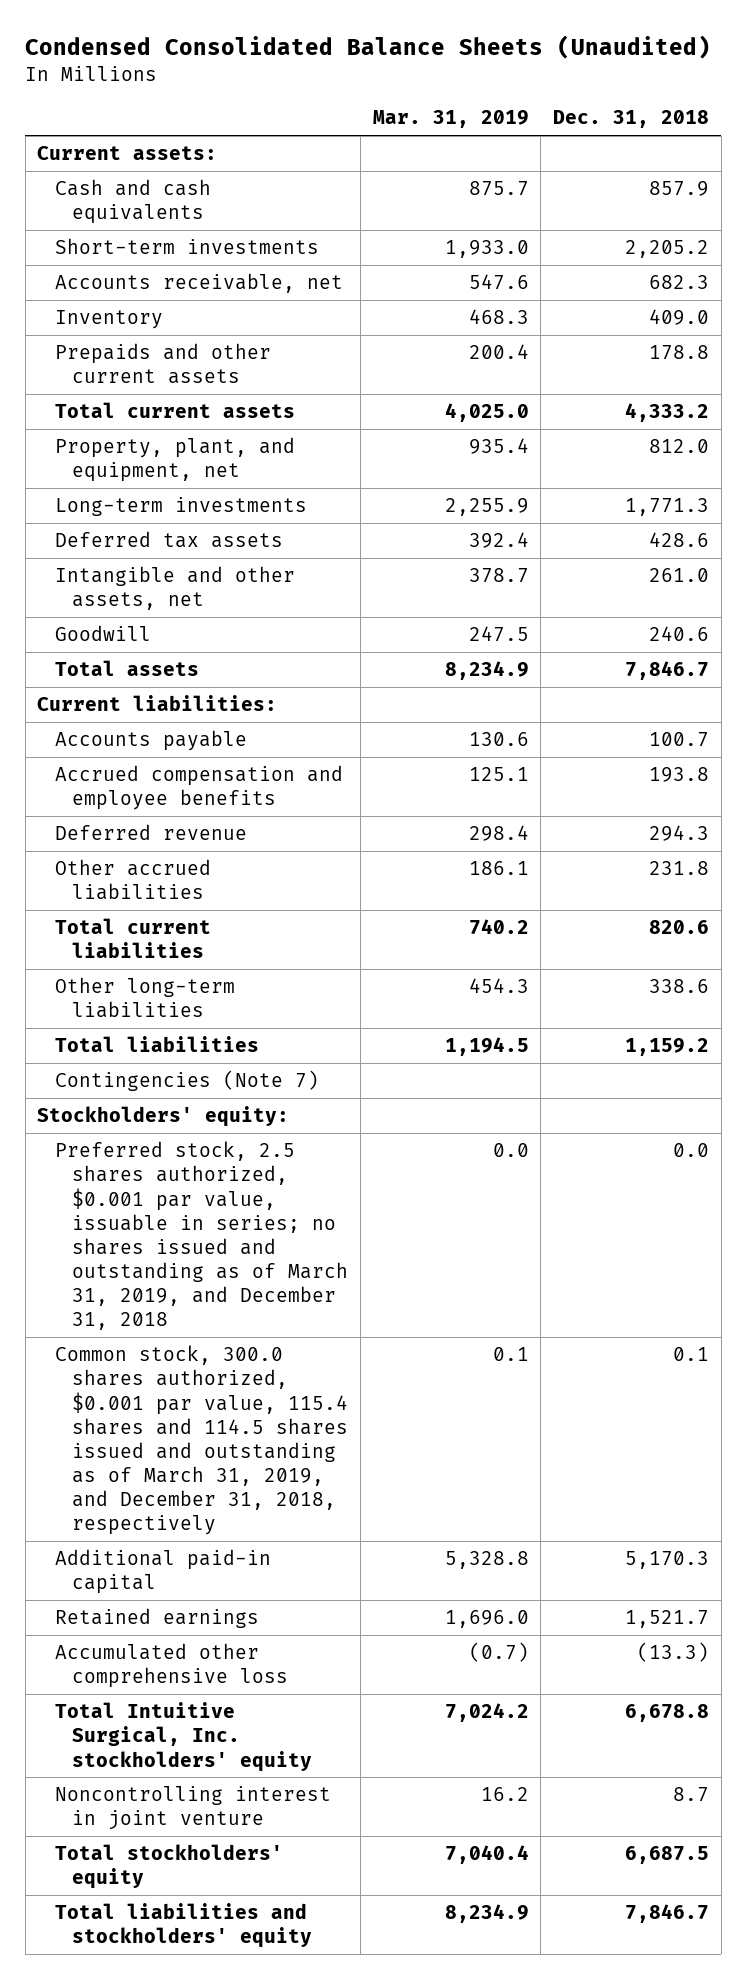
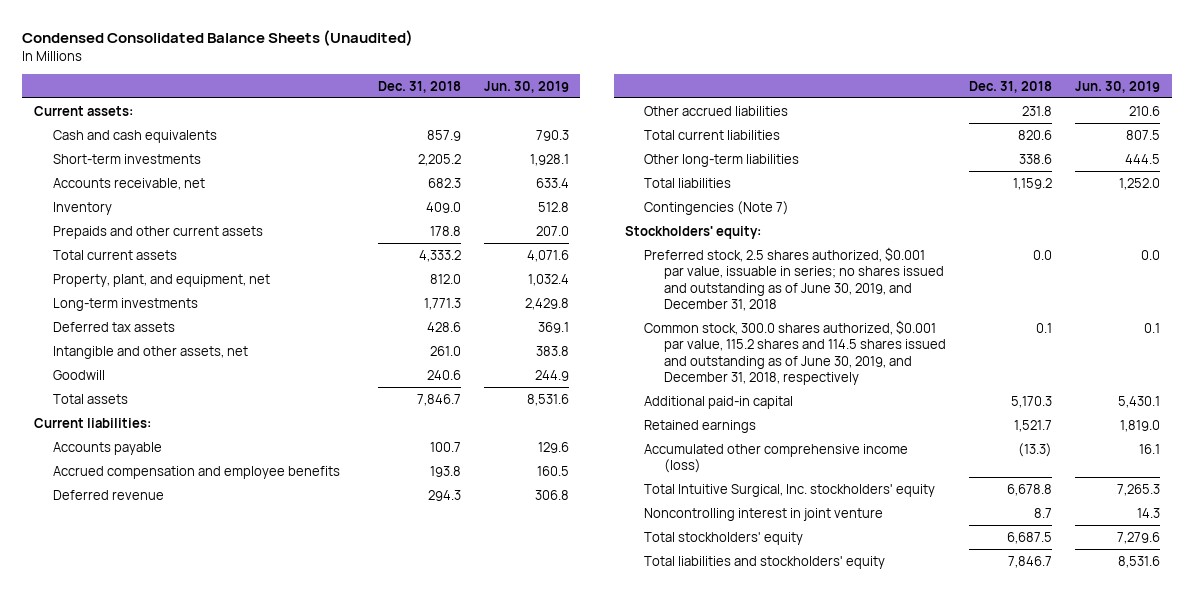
- | Mar. 31, 2019 | Dec. 31, 2018
+ | Dec. 31, 2018 | Jun. 30, 2019
- Preferred stock, 2.5 shares authorized, $0.001 par value, issuable in series; no shares issued and outstanding as of March 31, 2019, and December 31, 2018 | 0.0 | 0.0
- Common stock, 300.0 shares authorized, $0.001 par value, 115.4 shares and 114.5 shares issued and outstanding as of March 31, 2019, and December 31, 2018, respectively | 0.1 | 0.1
+ Preferred stock, 2.5 shares authorized, $0.001 par value, issuable in series; no shares issued and outstanding as of June 30, 2019, and December 31, 2018 | 0.0 | 0.0
+ Common stock, 300.0 shares authorized, $0.001 par value, 115.2 shares and 114.5 shares issued and outstanding as of June 30, 2019, and December 31, 2018, respectively | 0.1 | 0.1
- Accumulated other comprehensive loss | (0.7) | (13.3)
+ Accumulated other comprehensive income (loss) | (13.3) | 16.1

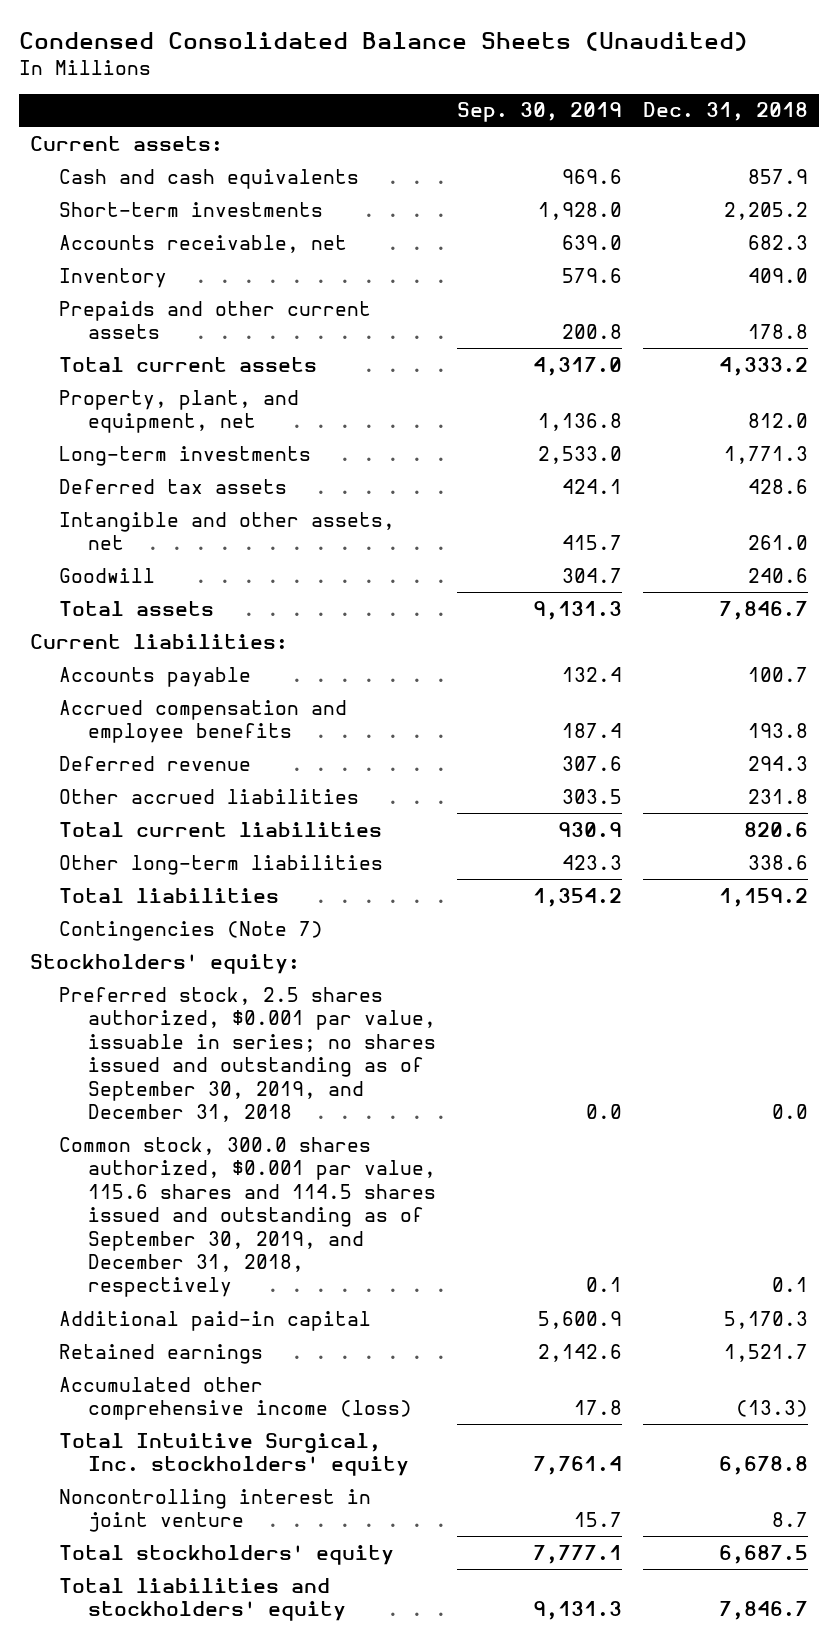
- | Dec. 31, 2018 | Jun. 30, 2019
+ | Sep. 30, 2019 | Dec. 31, 2018
- Preferred stock, 2.5 shares authorized, $0.001 par value, issuable in series; no shares issued and outstanding as of June 30, 2019, and December 31, 2018 | 0.0 | 0.0
- Common stock, 300.0 shares authorized, $0.001 par value, 115.2 shares and 114.5 shares issued and outstanding as of June 30, 2019, and December 31, 2018, respectively | 0.1 | 0.1
+ Preferred stock, 2.5 shares authorized, $0.001 par value, issuable in series; no shares issued and outstanding as of September 30, 2019, and December 31, 2018 | 0.0 | 0.0
+ Common stock, 300.0 shares authorized, $0.001 par value, 115.6 shares and 114.5 shares issued and outstanding as of September 30, 2019, and December 31, 2018, respectively | 0.1 | 0.1

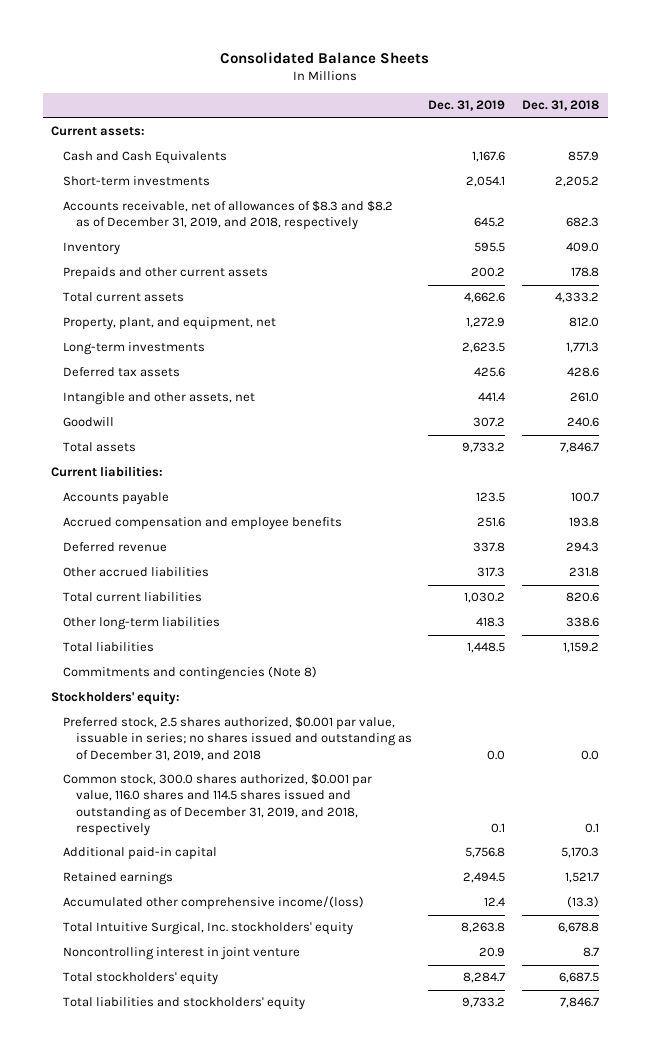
- Condensed Consolidated Balance Sheets (Unaudited)
+ Consolidated Balance Sheets
- | Sep. 30, 2019 | Dec. 31, 2018
+ | Dec. 31, 2019 | Dec. 31, 2018
- Cash and cash equivalents | 969.6 | 857.9
+ Cash and Cash Equivalents | 1,167.6 | 857.9
- Accounts receivable, net | 639.0 | 682.3
+ Accounts receivable, net of allowances of $8.3 and $8.2 as of December 31, 2019, and 2018, respectively | 645.2 | 682.3
- Contingencies (Note 7)
+ Commitments and contingencies (Note 8)
- Preferred stock, 2.5 shares authorized, $0.001 par value, issuable in series; no shares issued and outstanding as of September 30, 2019, and December 31, 2018 | 0.0 | 0.0
- Common stock, 300.0 shares authorized, $0.001 par value, 115.6 shares and 114.5 shares issued and outstanding as of September 30, 2019, and December 31, 2018, respectively | 0.1 | 0.1
+ Preferred stock, 2.5 shares authorized, $0.001 par value, issuable in series; no shares issued and outstanding as of December 31, 2019, and 2018 | 0.0 | 0.0
+ Common stock, 300.0 shares authorized, $0.001 par value, 116.0 shares and 114.5 shares issued and outstanding as of December 31, 2019, and 2018, respectively | 0.1 | 0.1
- Accumulated other comprehensive income (loss) | 17.8 | (13.3)
+ Accumulated other comprehensive income/(loss) | 12.4 | (13.3)

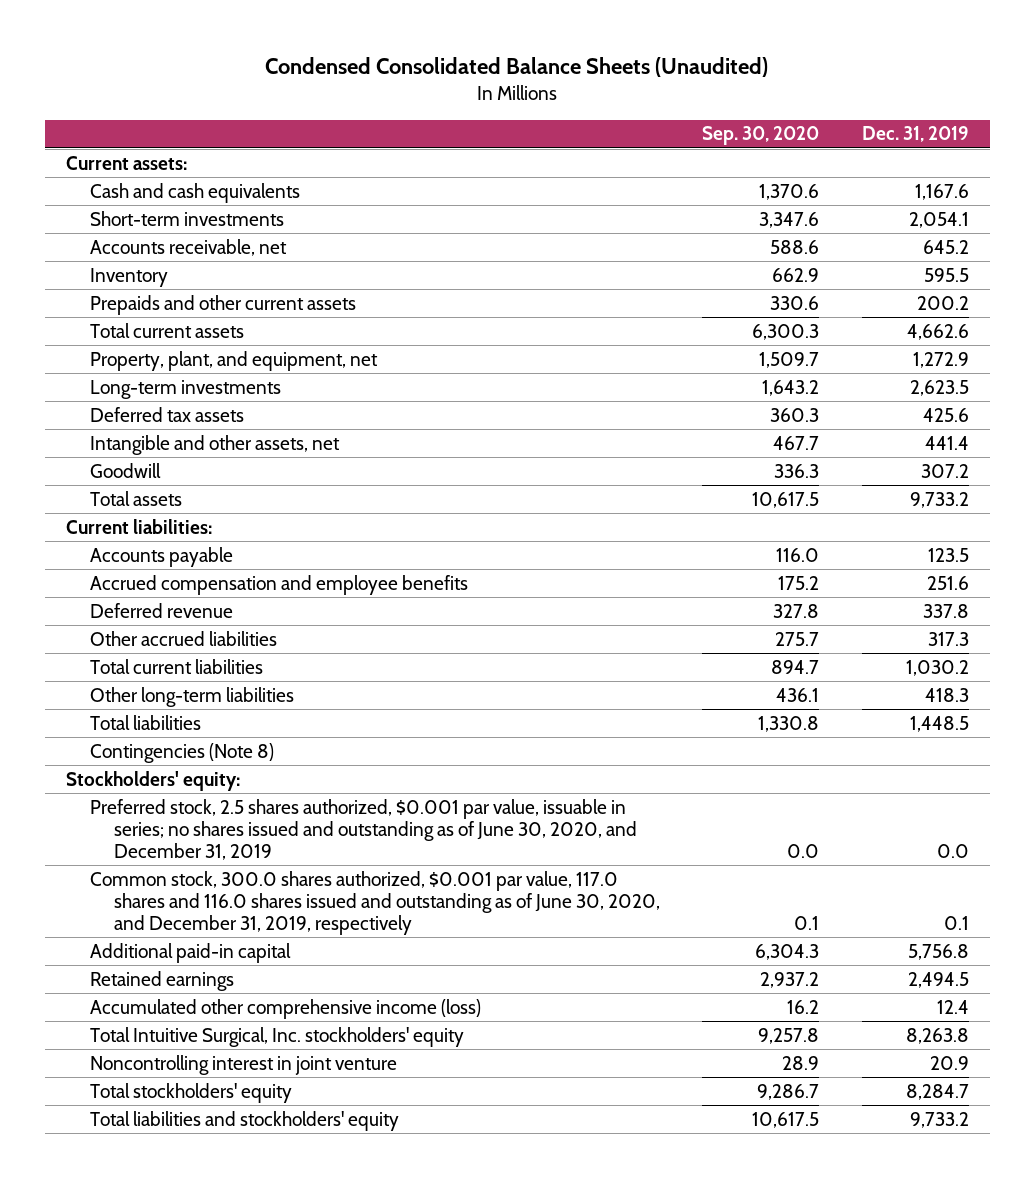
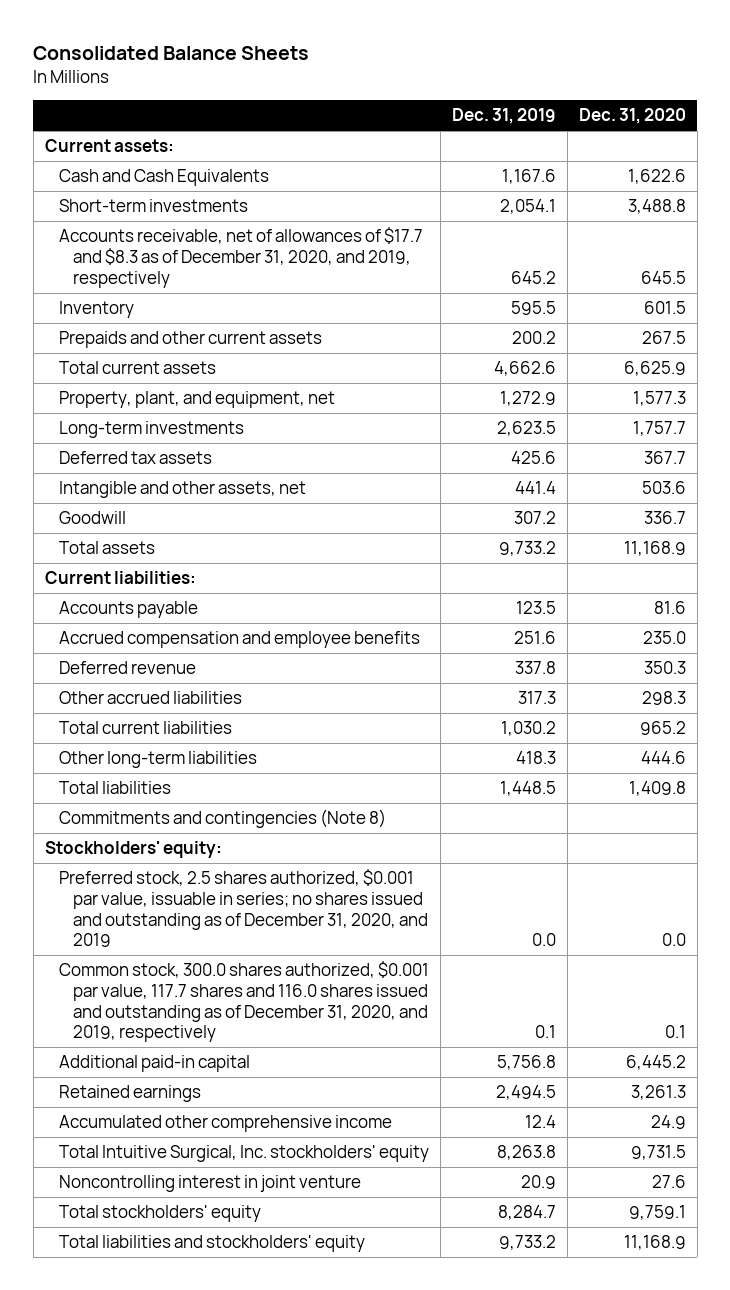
- Condensed Consolidated Balance Sheets (Unaudited)
+ Consolidated Balance Sheets
- | Sep. 30, 2020 | Dec. 31, 2019
+ | Dec. 31, 2019 | Dec. 31, 2020
- Cash and cash equivalents | 1,370.6 | 1,167.6
+ Cash and Cash Equivalents | 1,167.6 | 1,622.6
- Accounts receivable, net | 588.6 | 645.2
+ Accounts receivable, net of allowances of $17.7 and $8.3 as of December 31, 2020, and 2019, respectively | 645.2 | 645.5
- Contingencies (Note 8)
+ Commitments and contingencies (Note 8)
- Preferred stock, 2.5 shares authorized, $0.001 par value, issuable in series; no shares issued and outstanding as of June 30, 2020, and December 31, 2019 | 0.0 | 0.0
- Common stock, 300.0 shares authorized, $0.001 par value, 117.0 shares and 116.0 shares issued and outstanding as of June 30, 2020, and December 31, 2019, respectively | 0.1 | 0.1
+ Preferred stock, 2.5 shares authorized, $0.001 par value, issuable in series; no shares issued and outstanding as of December 31, 2020, and 2019 | 0.0 | 0.0
+ Common stock, 300.0 shares authorized, $0.001 par value, 117.7 shares and 116.0 shares issued and outstanding as of December 31, 2020, and 2019, respectively | 0.1 | 0.1
- Accumulated other comprehensive income (loss) | 16.2 | 12.4
+ Accumulated other comprehensive income | 12.4 | 24.9

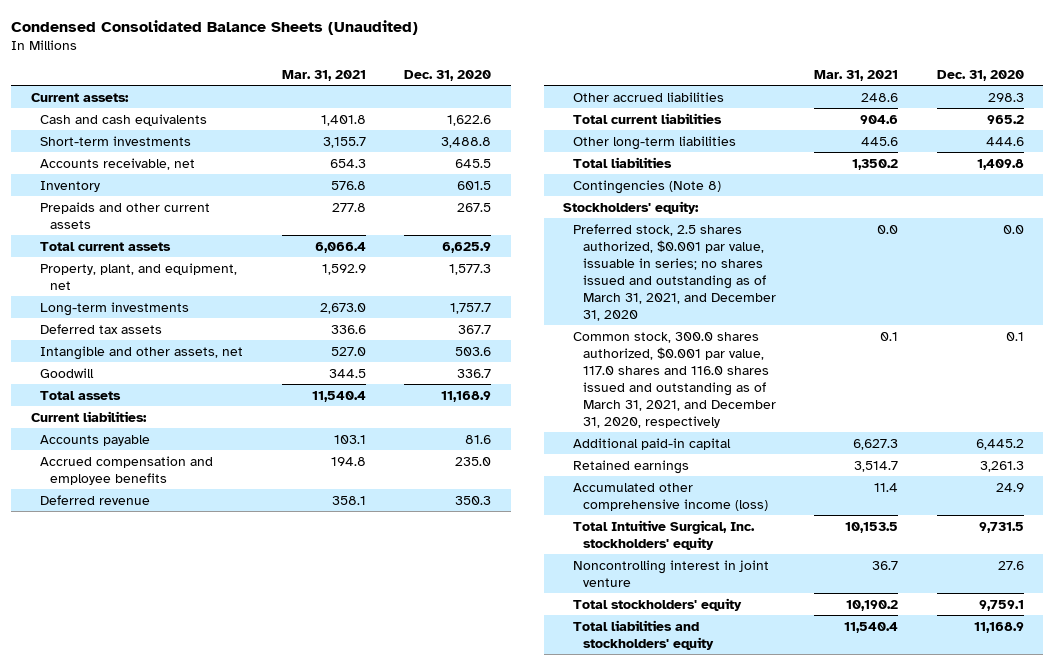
- Consolidated Balance Sheets
+ Condensed Consolidated Balance Sheets (Unaudited)
- | Dec. 31, 2019 | Dec. 31, 2020
+ | Mar. 31, 2021 | Dec. 31, 2020
- Cash and Cash Equivalents | 1,167.6 | 1,622.6
+ Cash and cash equivalents | 1,401.8 | 1,622.6
- Accounts receivable, net of allowances of $17.7 and $8.3 as of December 31, 2020, and 2019, respectively | 645.2 | 645.5
+ Accounts receivable, net | 654.3 | 645.5
- Commitments and contingencies (Note 8)
+ Contingencies (Note 8)
- Preferred stock, 2.5 shares authorized, $0.001 par value, issuable in series; no shares issued and outstanding as of December 31, 2020, and 2019 | 0.0 | 0.0
- Common stock, 300.0 shares authorized, $0.001 par value, 117.7 shares and 116.0 shares issued and outstanding as of December 31, 2020, and 2019, respectively | 0.1 | 0.1
+ Preferred stock, 2.5 shares authorized, $0.001 par value, issuable in series; no shares issued and outstanding as of March 31, 2021, and December 31, 2020 | 0.0 | 0.0
+ Common stock, 300.0 shares authorized, $0.001 par value, 117.0 shares and 116.0 shares issued and outstanding as of March 31, 2021, and December 31, 2020, respectively | 0.1 | 0.1
- Accumulated other comprehensive income | 12.4 | 24.9
+ Accumulated other comprehensive income (loss) | 11.4 | 24.9

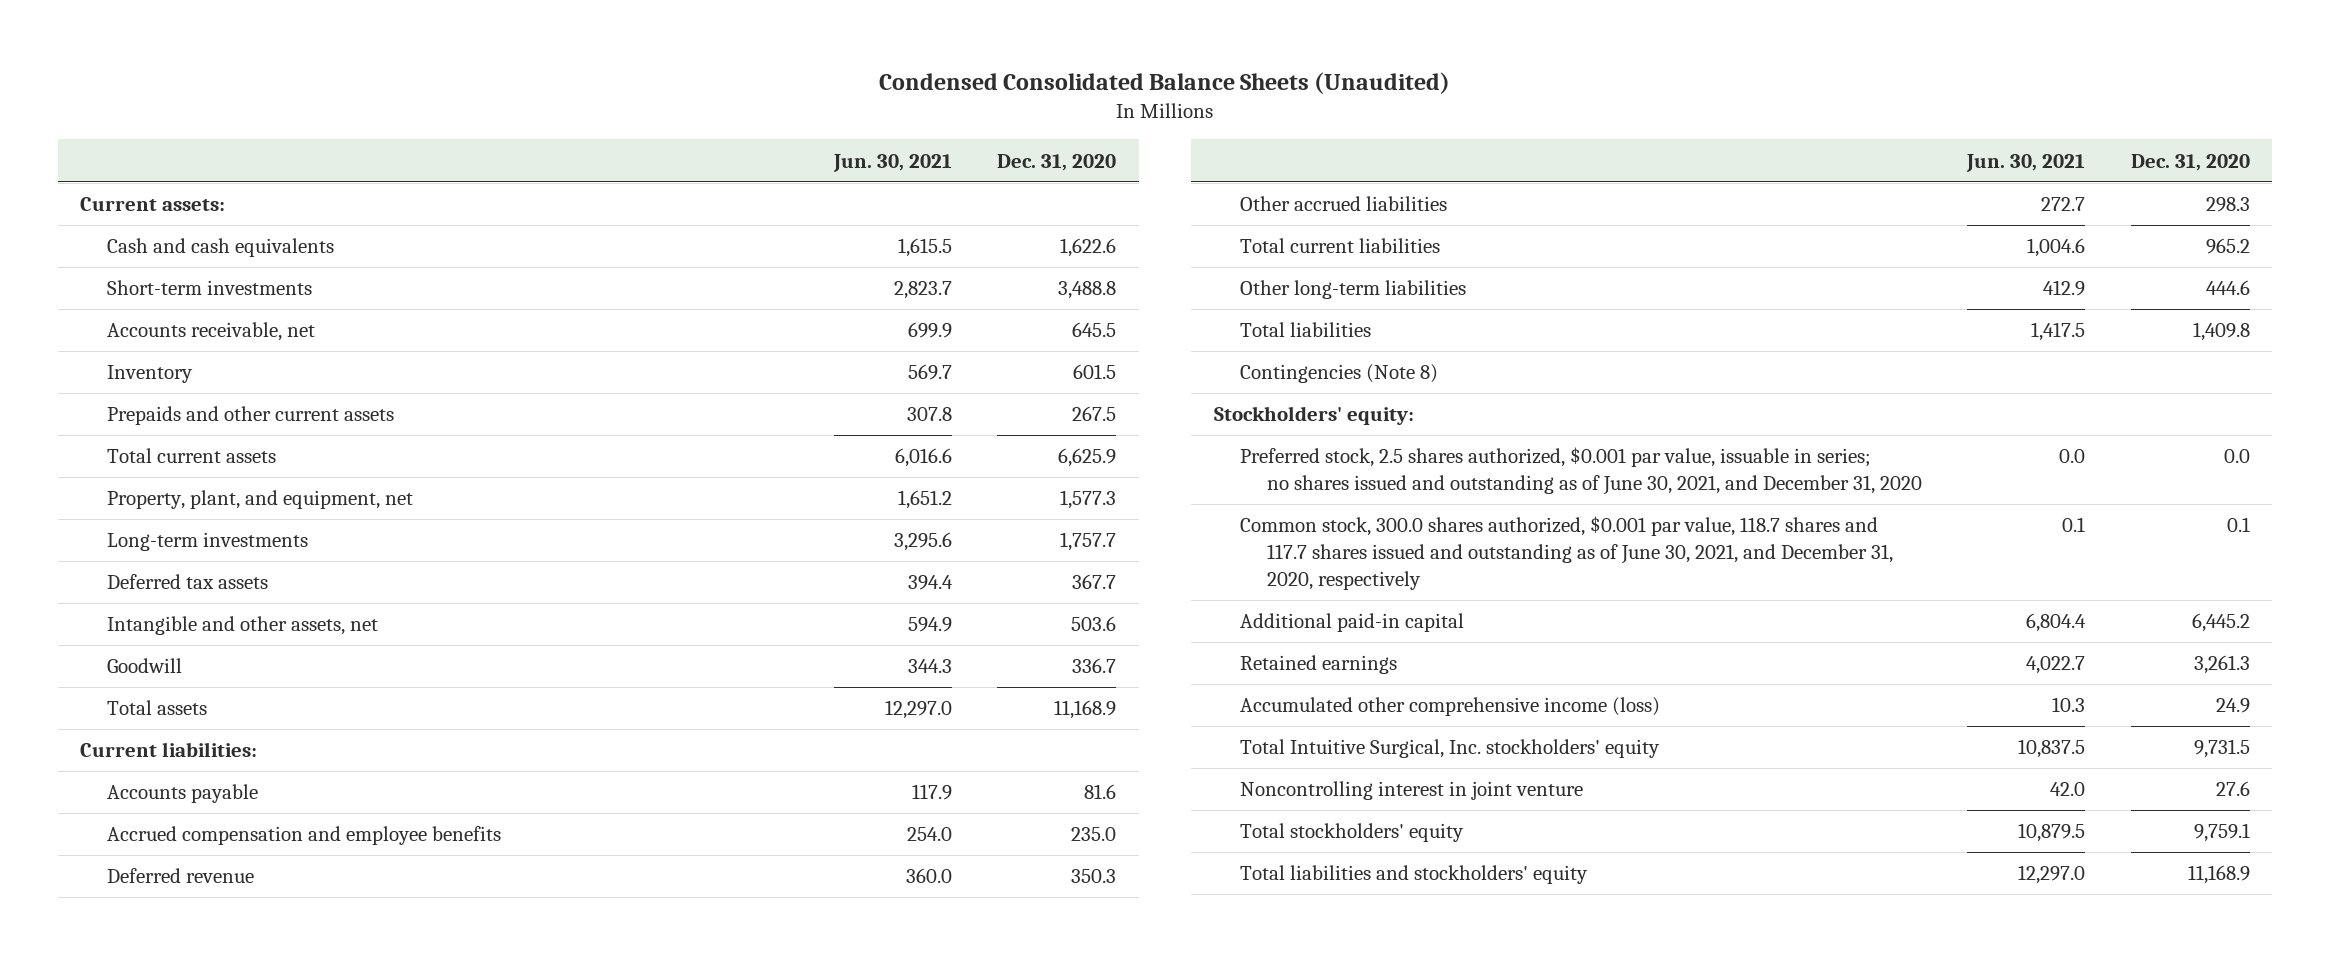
- | Mar. 31, 2021 | Dec. 31, 2020
+ | Jun. 30, 2021 | Dec. 31, 2020
- Preferred stock, 2.5 shares authorized, $0.001 par value, issuable in series; no shares issued and outstanding as of March 31, 2021, and December 31, 2020 | 0.0 | 0.0
- Common stock, 300.0 shares authorized, $0.001 par value, 117.0 shares and 116.0 shares issued and outstanding as of March 31, 2021, and December 31, 2020, respectively | 0.1 | 0.1
+ Preferred stock, 2.5 shares authorized, $0.001 par value, issuable in series; no shares issued and outstanding as of June 30, 2021, and December 31, 2020 | 0.0 | 0.0
+ Common stock, 300.0 shares authorized, $0.001 par value, 118.7 shares and 117.7 shares issued and outstanding as of June 30, 2021, and December 31, 2020, respectively | 0.1 | 0.1

